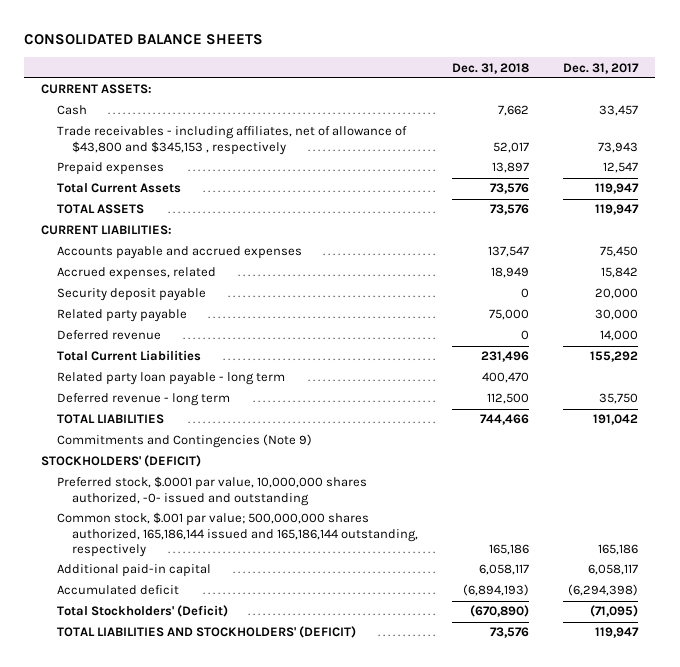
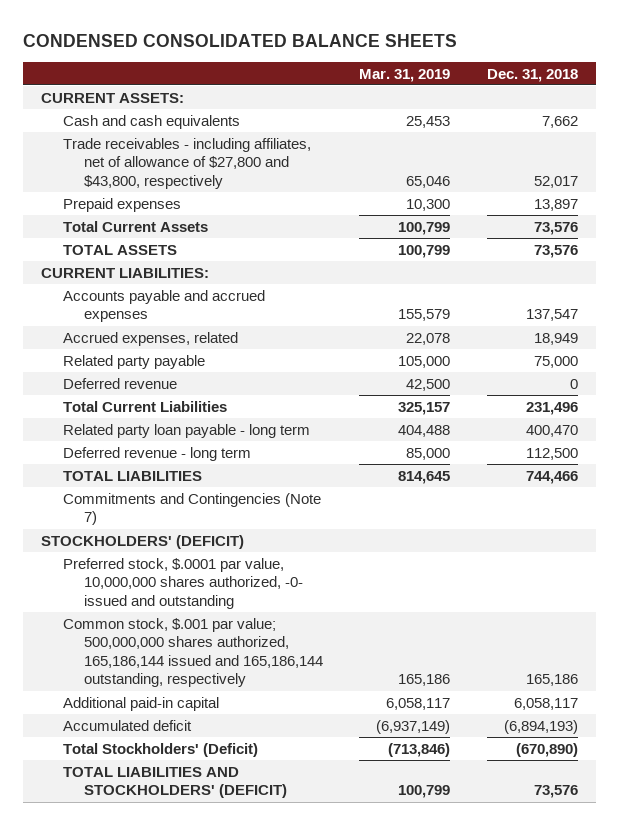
- CONSOLIDATED BALANCE SHEETS
+ CONDENSED CONSOLIDATED BALANCE SHEETS
- | Dec. 31, 2018 | Dec. 31, 2017
+ | Mar. 31, 2019 | Dec. 31, 2018
- Cash | 7,662 | 33,457
- Trade receivables - including affiliates, net of allowance of $43,800 and $345,153 , respectively | 52,017 | 73,943
+ Cash and cash equivalents | 25,453 | 7,662
+ Trade receivables - including affiliates, net of allowance of $27,800 and $43,800, respectively | 65,046 | 52,017
- Security deposit payable | 0 | 20,000
- Commitments and Contingencies (Note 9)
+ Commitments and Contingencies (Note 7)

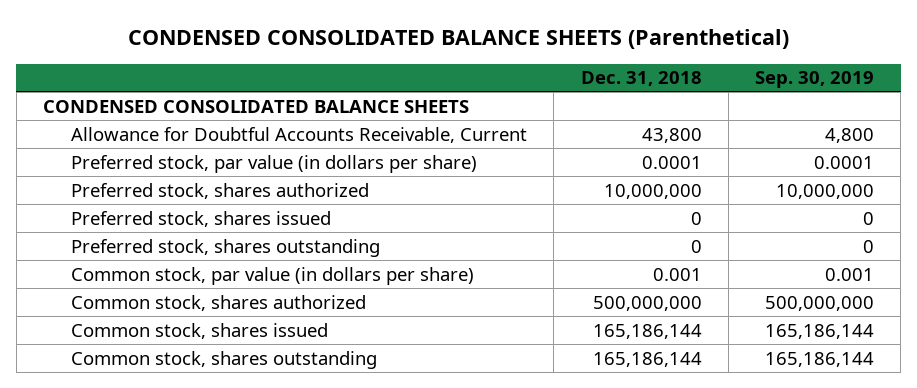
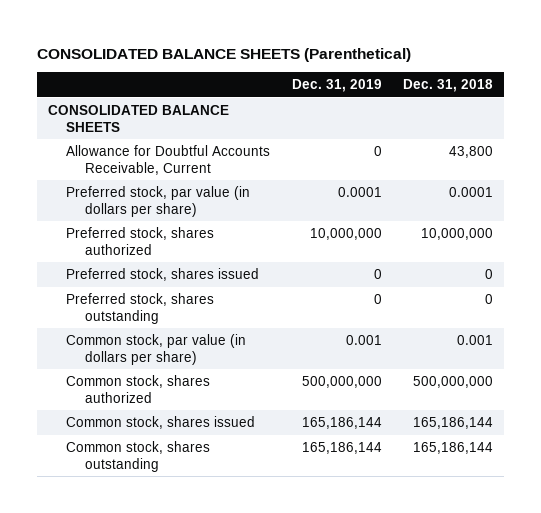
- CONDENSED CONSOLIDATED BALANCE SHEETS (Parenthetical)
+ CONSOLIDATED BALANCE SHEETS (Parenthetical)
- | Dec. 31, 2018 | Sep. 30, 2019
+ | Dec. 31, 2019 | Dec. 31, 2018
- CONDENSED CONSOLIDATED BALANCE SHEETS
+ CONSOLIDATED BALANCE SHEETS

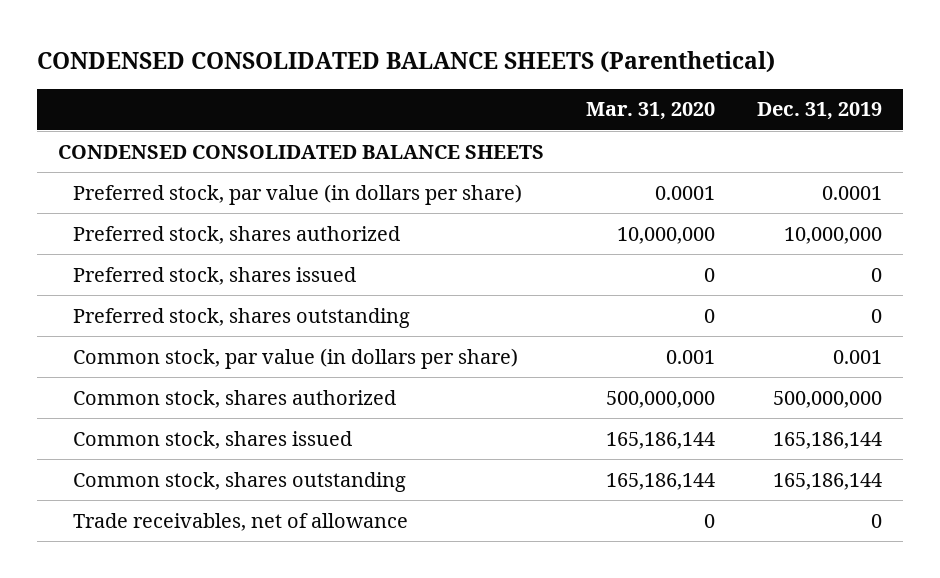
- CONSOLIDATED BALANCE SHEETS (Parenthetical)
+ CONDENSED CONSOLIDATED BALANCE SHEETS (Parenthetical)
- | Dec. 31, 2019 | Dec. 31, 2018
+ | Mar. 31, 2020 | Dec. 31, 2019
- CONSOLIDATED BALANCE SHEETS
- Allowance for Doubtful Accounts Receivable, Current | 0 | 43,800
+ CONDENSED CONSOLIDATED BALANCE SHEETS
+ Trade receivables, net of allowance | 0 | 0

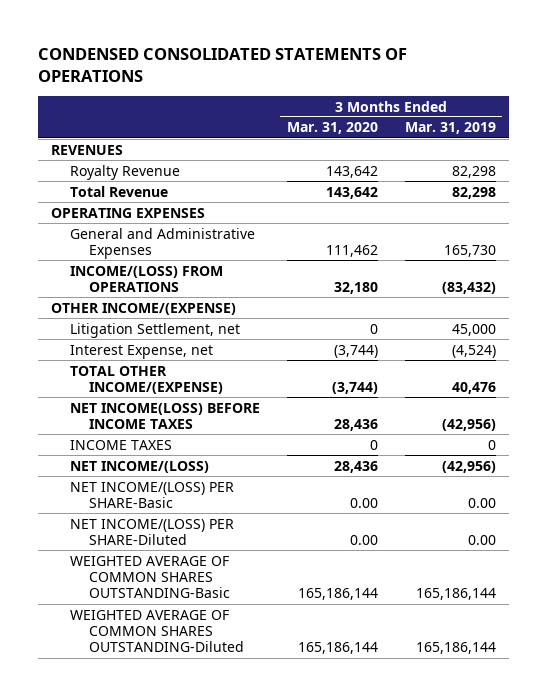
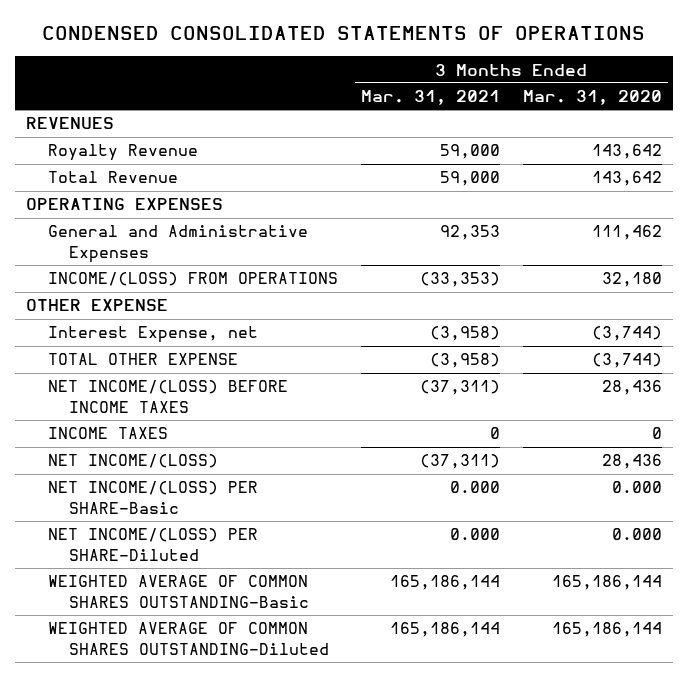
- | 3 Months Ended Mar. 31, 2020 | 3 Months Ended Mar. 31, 2019
+ | 3 Months Ended Mar. 31, 2021 | 3 Months Ended Mar. 31, 2020
- OTHER INCOME/(EXPENSE)
- Litigation Settlement, net | 0 | 45,000
+ OTHER EXPENSE
- TOTAL OTHER INCOME/(EXPENSE) | (3,744) | 40,476
- NET INCOME(LOSS) BEFORE INCOME TAXES | 28,436 | (42,956)
+ TOTAL OTHER EXPENSE | (3,958) | (3,744)
+ NET INCOME/(LOSS) BEFORE INCOME TAXES | (37,311) | 28,436
- NET INCOME/(LOSS) PER SHARE-Basic | 0.00 | 0.00
- NET INCOME/(LOSS) PER SHARE-Diluted | 0.00 | 0.00
+ NET INCOME/(LOSS) PER SHARE-Basic | 0.000 | 0.000
+ NET INCOME/(LOSS) PER SHARE-Diluted | 0.000 | 0.000

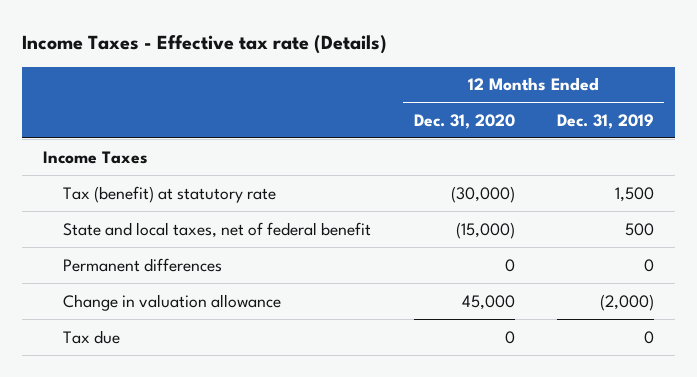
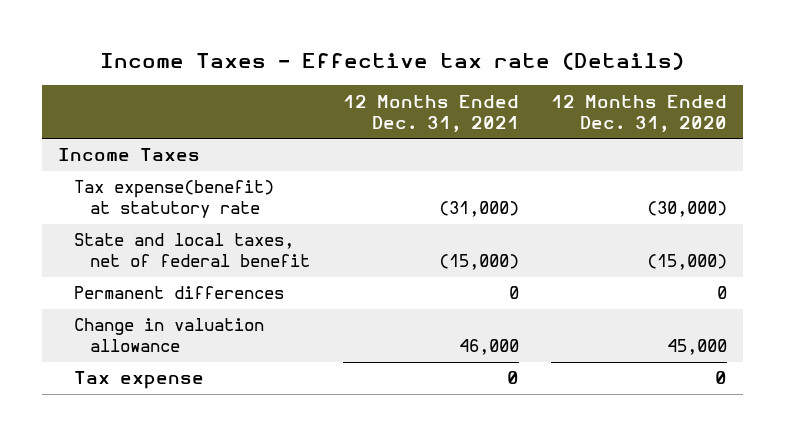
- | 12 Months Ended Dec. 31, 2020 | 12 Months Ended Dec. 31, 2019
+ | 12 Months Ended Dec. 31, 2021 | 12 Months Ended Dec. 31, 2020
- Tax (benefit) at statutory rate | (30,000) | 1,500
+ Tax expense(benefit) at statutory rate | (31,000) | (30,000)
- Tax due | 0 | 0
+ Tax expense | 0 | 0

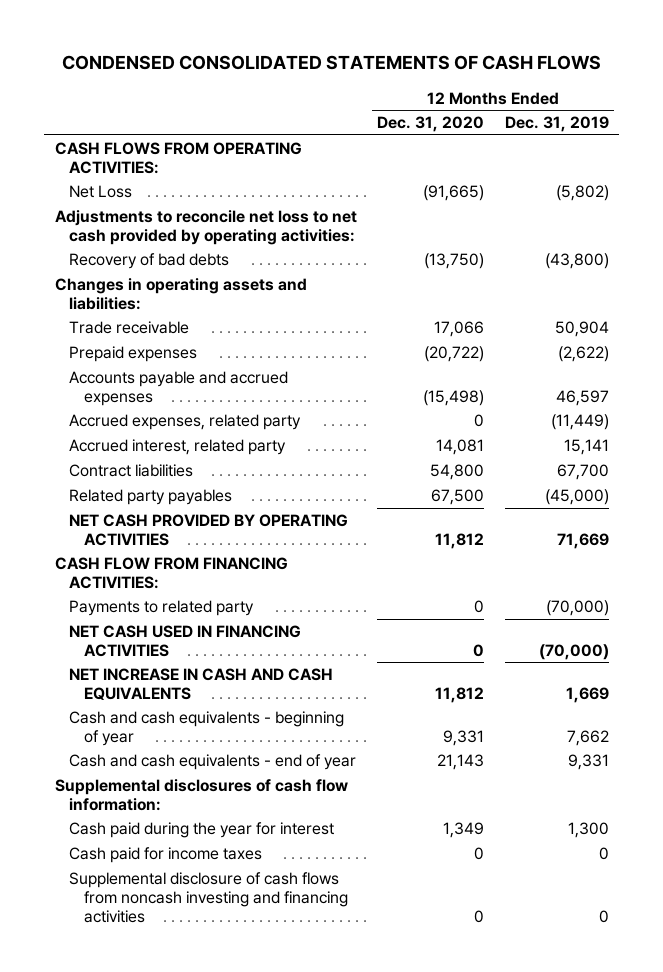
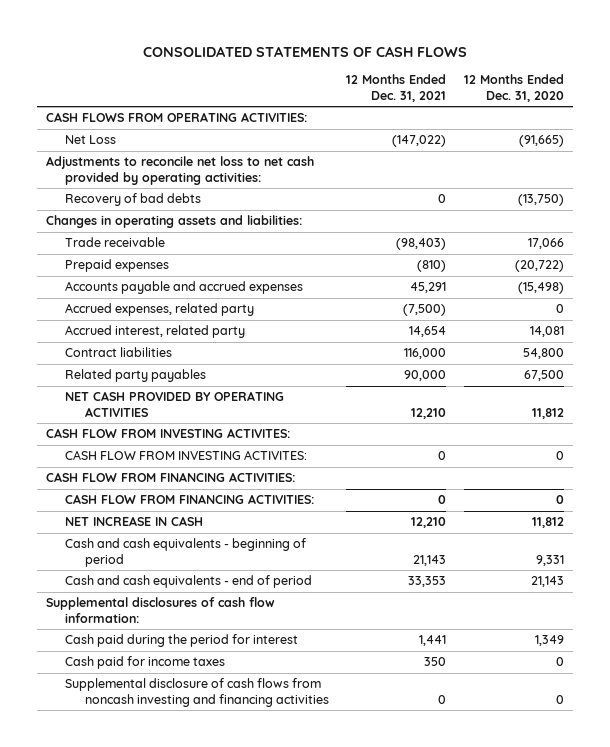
- CONDENSED CONSOLIDATED STATEMENTS OF CASH FLOWS
+ CONSOLIDATED STATEMENTS OF CASH FLOWS
- | 12 Months Ended Dec. 31, 2020 | 12 Months Ended Dec. 31, 2019
+ | 12 Months Ended Dec. 31, 2021 | 12 Months Ended Dec. 31, 2020
+ CASH FLOW FROM INVESTING ACTIVITES:
+ CASH FLOW FROM INVESTING ACTIVITES: | 0 | 0
- Payments to related party | 0 | (70,000)
- NET CASH USED IN FINANCING ACTIVITIES | 0 | (70,000)
- NET INCREASE IN CASH AND CASH EQUIVALENTS | 11,812 | 1,669
- Cash and cash equivalents - beginning of year | 9,331 | 7,662
- Cash and cash equivalents - end of year | 21,143 | 9,331
+ CASH FLOW FROM FINANCING ACTIVITIES: | 0 | 0
+ NET INCREASE IN CASH | 12,210 | 11,812
+ Cash and cash equivalents - beginning of period | 21,143 | 9,331
+ Cash and cash equivalents - end of period | 33,353 | 21,143
- Cash paid during the year for interest | 1,349 | 1,300
+ Cash paid during the period for interest | 1,441 | 1,349

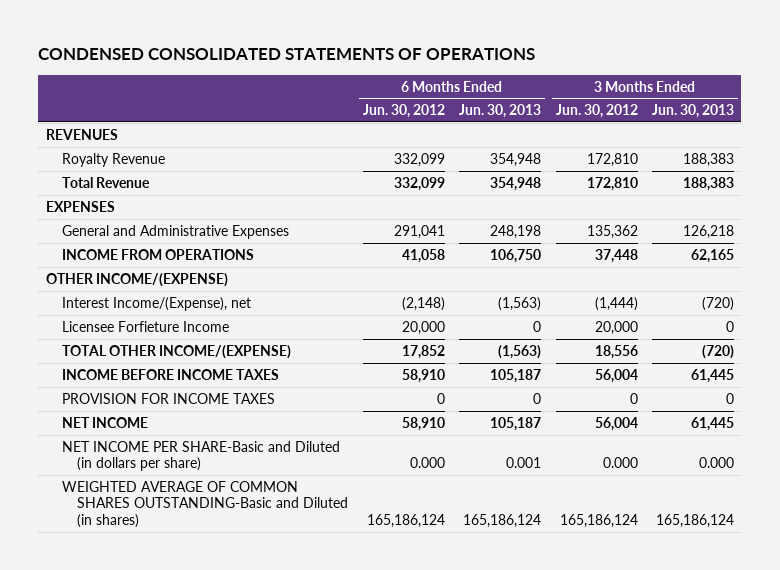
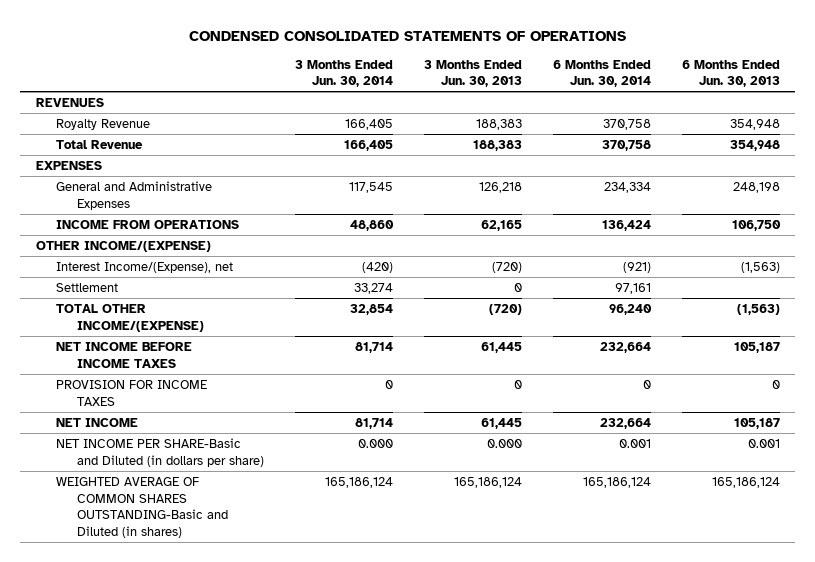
- | 6 Months Ended Jun. 30, 2012 | 6 Months Ended Jun. 30, 2013 | 3 Months Ended Jun. 30, 2012 | 3 Months Ended Jun. 30, 2013
+ | 3 Months Ended Jun. 30, 2014 | 3 Months Ended Jun. 30, 2013 | 6 Months Ended Jun. 30, 2014 | 6 Months Ended Jun. 30, 2013
- Licensee Forfieture Income | 20,000 | 0 | 20,000 | 0
+ Settlement | 33,274 | 0 | 97,161 |
- INCOME BEFORE INCOME TAXES | 58,910 | 105,187 | 56,004 | 61,445
+ NET INCOME BEFORE INCOME TAXES | 81,714 | 61,445 | 232,664 | 105,187

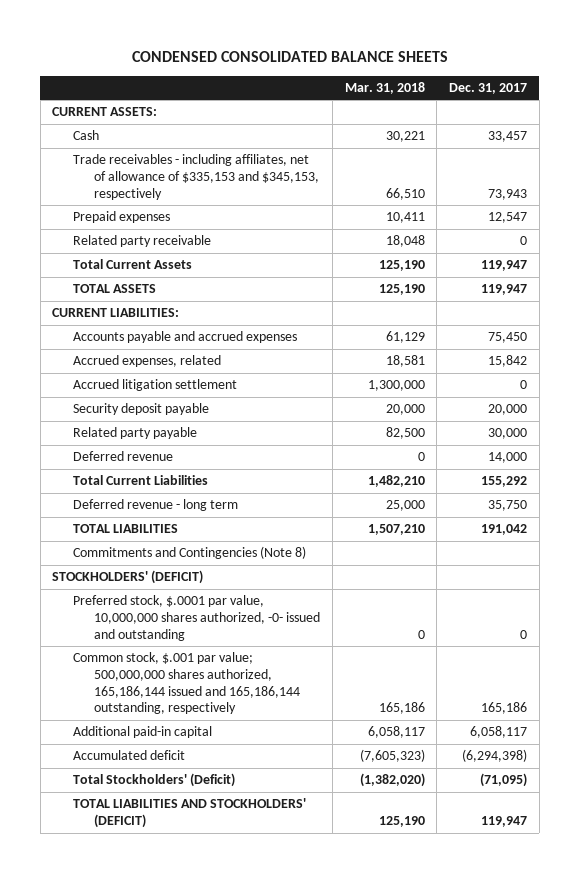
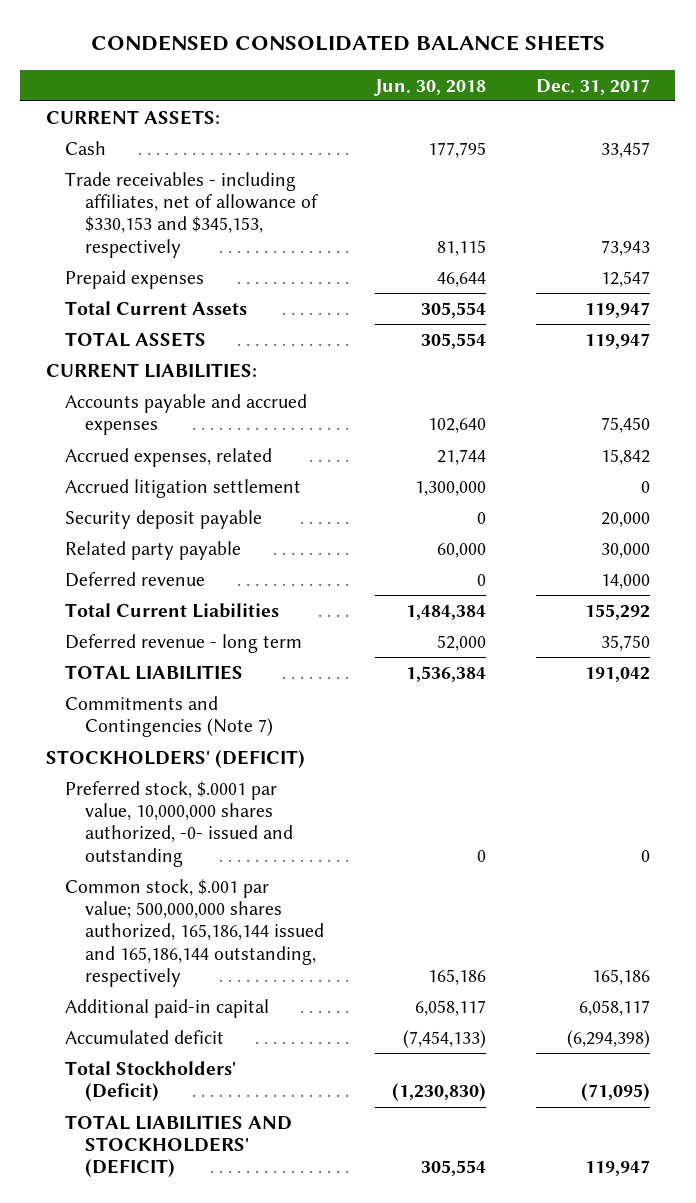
- | Mar. 31, 2018 | Dec. 31, 2017
+ | Jun. 30, 2018 | Dec. 31, 2017
- Trade receivables - including affiliates, net of allowance of $335,153 and $345,153, respectively | 66,510 | 73,943
+ Trade receivables - including affiliates, net of allowance of $330,153 and $345,153, respectively | 81,115 | 73,943
- Related party receivable | 18,048 | 0
- Commitments and Contingencies (Note 8)
+ Commitments and Contingencies (Note 7)

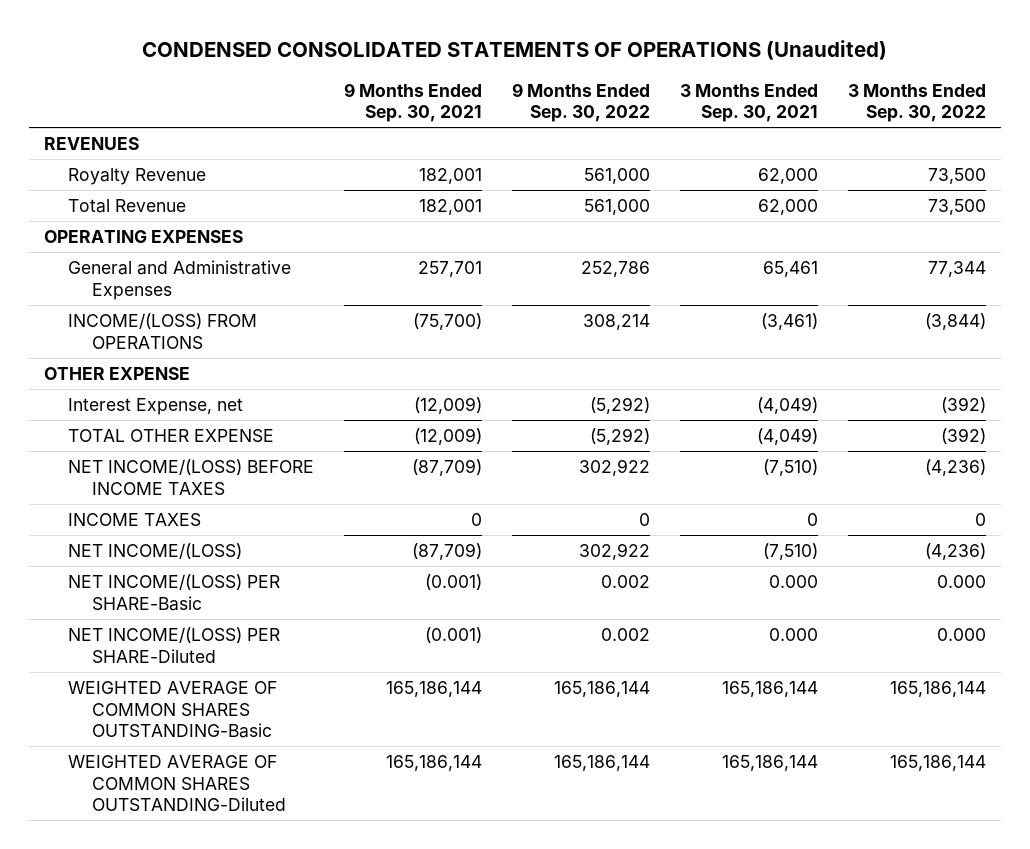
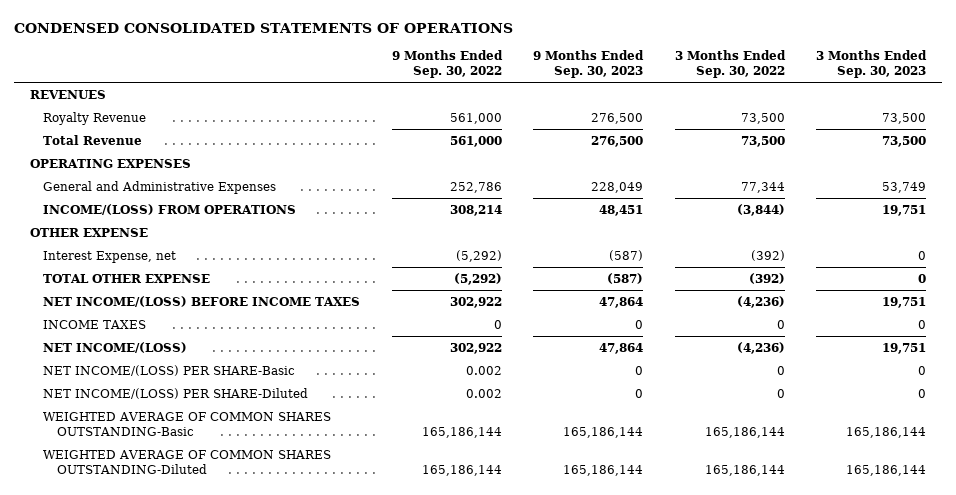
- CONDENSED CONSOLIDATED STATEMENTS OF OPERATIONS (Unaudited)
+ CONDENSED CONSOLIDATED STATEMENTS OF OPERATIONS
- | 9 Months Ended Sep. 30, 2021 | 9 Months Ended Sep. 30, 2022 | 3 Months Ended Sep. 30, 2021 | 3 Months Ended Sep. 30, 2022
+ | 9 Months Ended Sep. 30, 2022 | 9 Months Ended Sep. 30, 2023 | 3 Months Ended Sep. 30, 2022 | 3 Months Ended Sep. 30, 2023
- NET INCOME/(LOSS) PER SHARE-Basic | (0.001) | 0.002 | 0.000 | 0.000
- NET INCOME/(LOSS) PER SHARE-Diluted | (0.001) | 0.002 | 0.000 | 0.000
+ NET INCOME/(LOSS) PER SHARE-Basic | 0.002 | 0 | 0 | 0
+ NET INCOME/(LOSS) PER SHARE-Diluted | 0.002 | 0 | 0 | 0

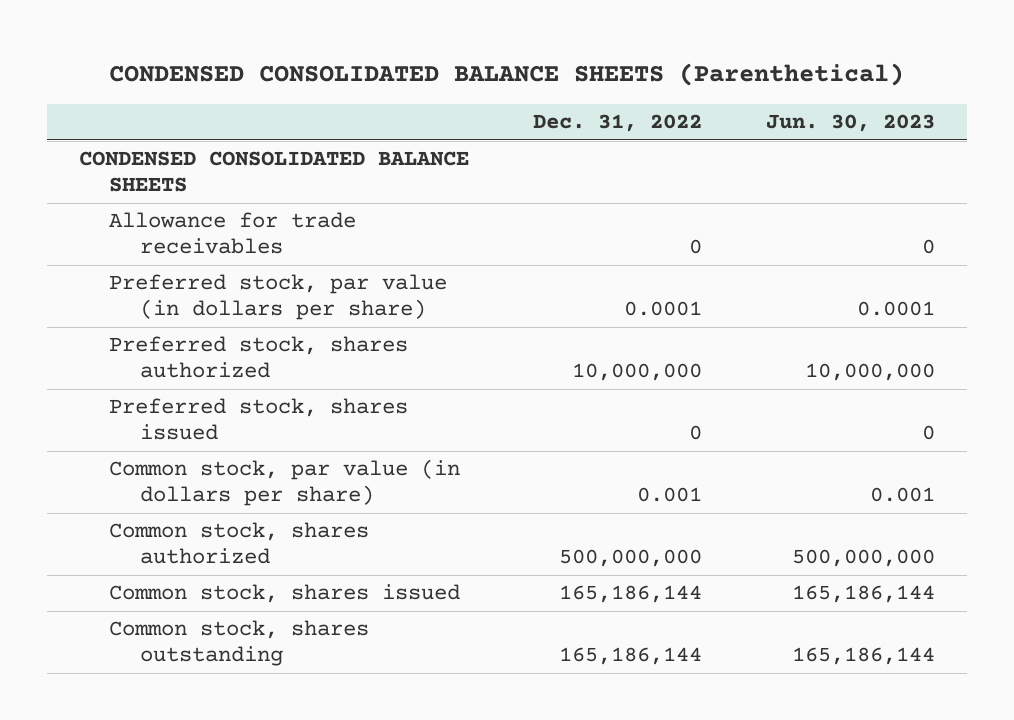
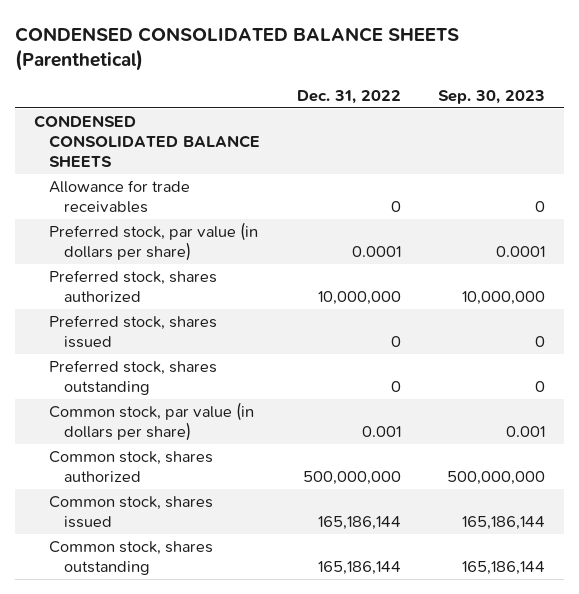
- | Dec. 31, 2022 | Jun. 30, 2023
+ | Dec. 31, 2022 | Sep. 30, 2023
+ Preferred stock, shares outstanding | 0 | 0

